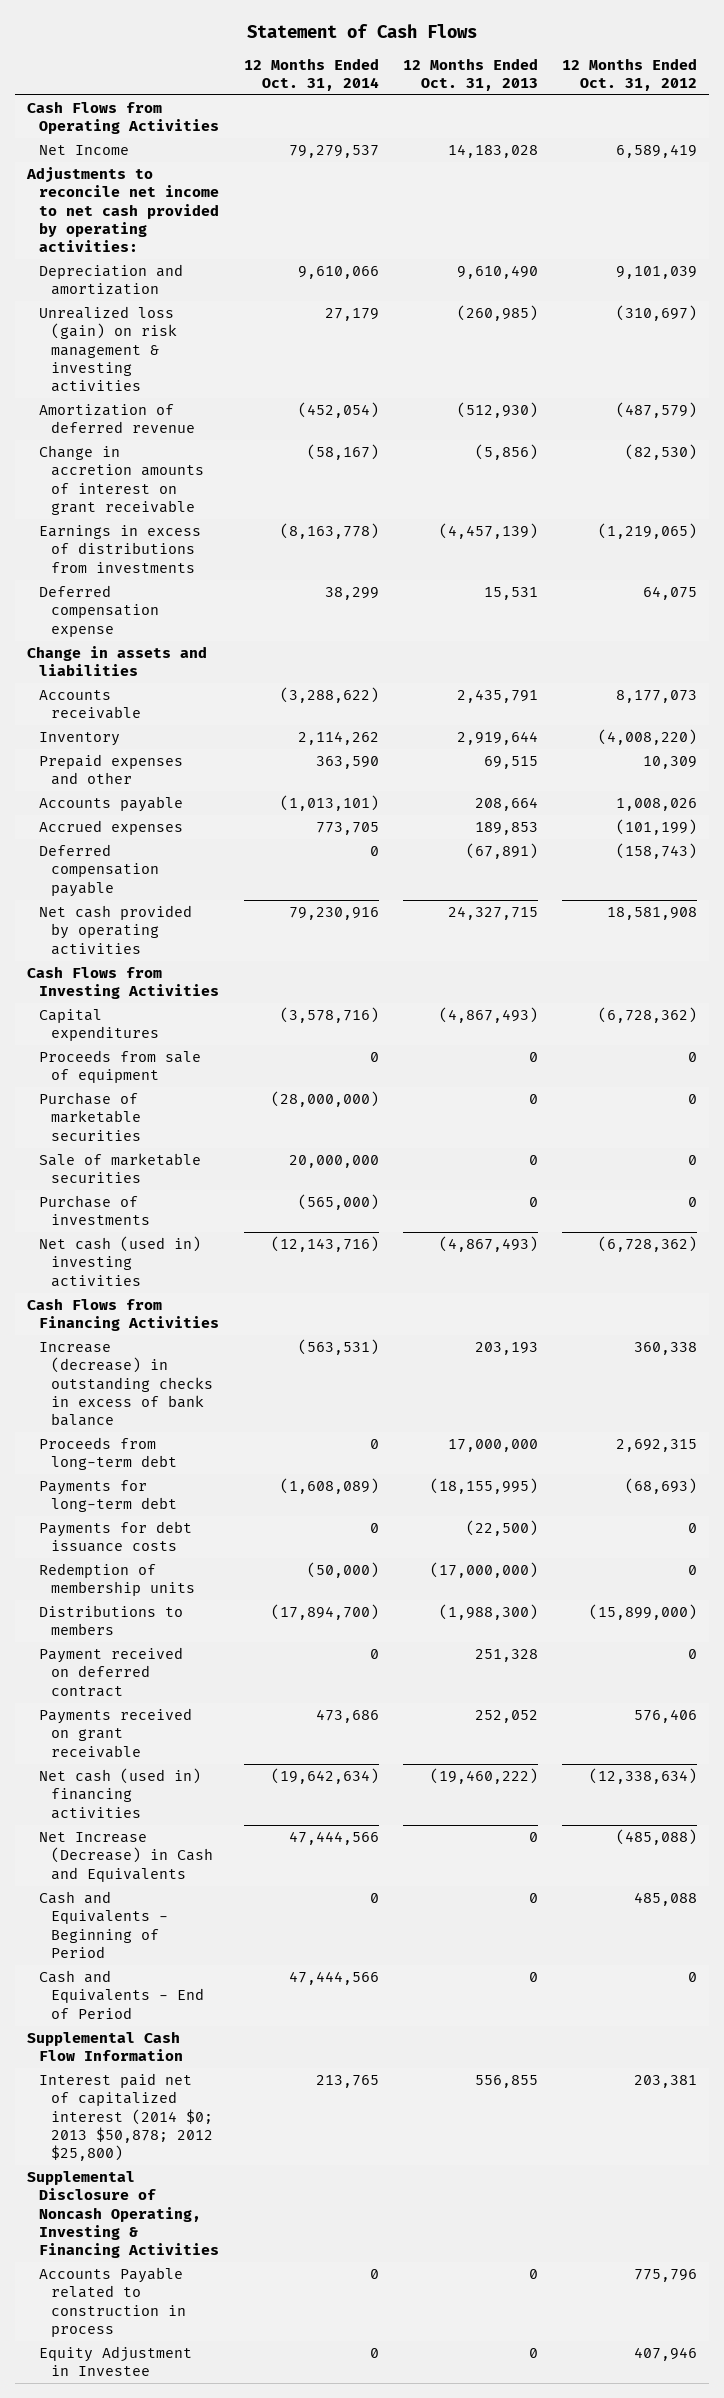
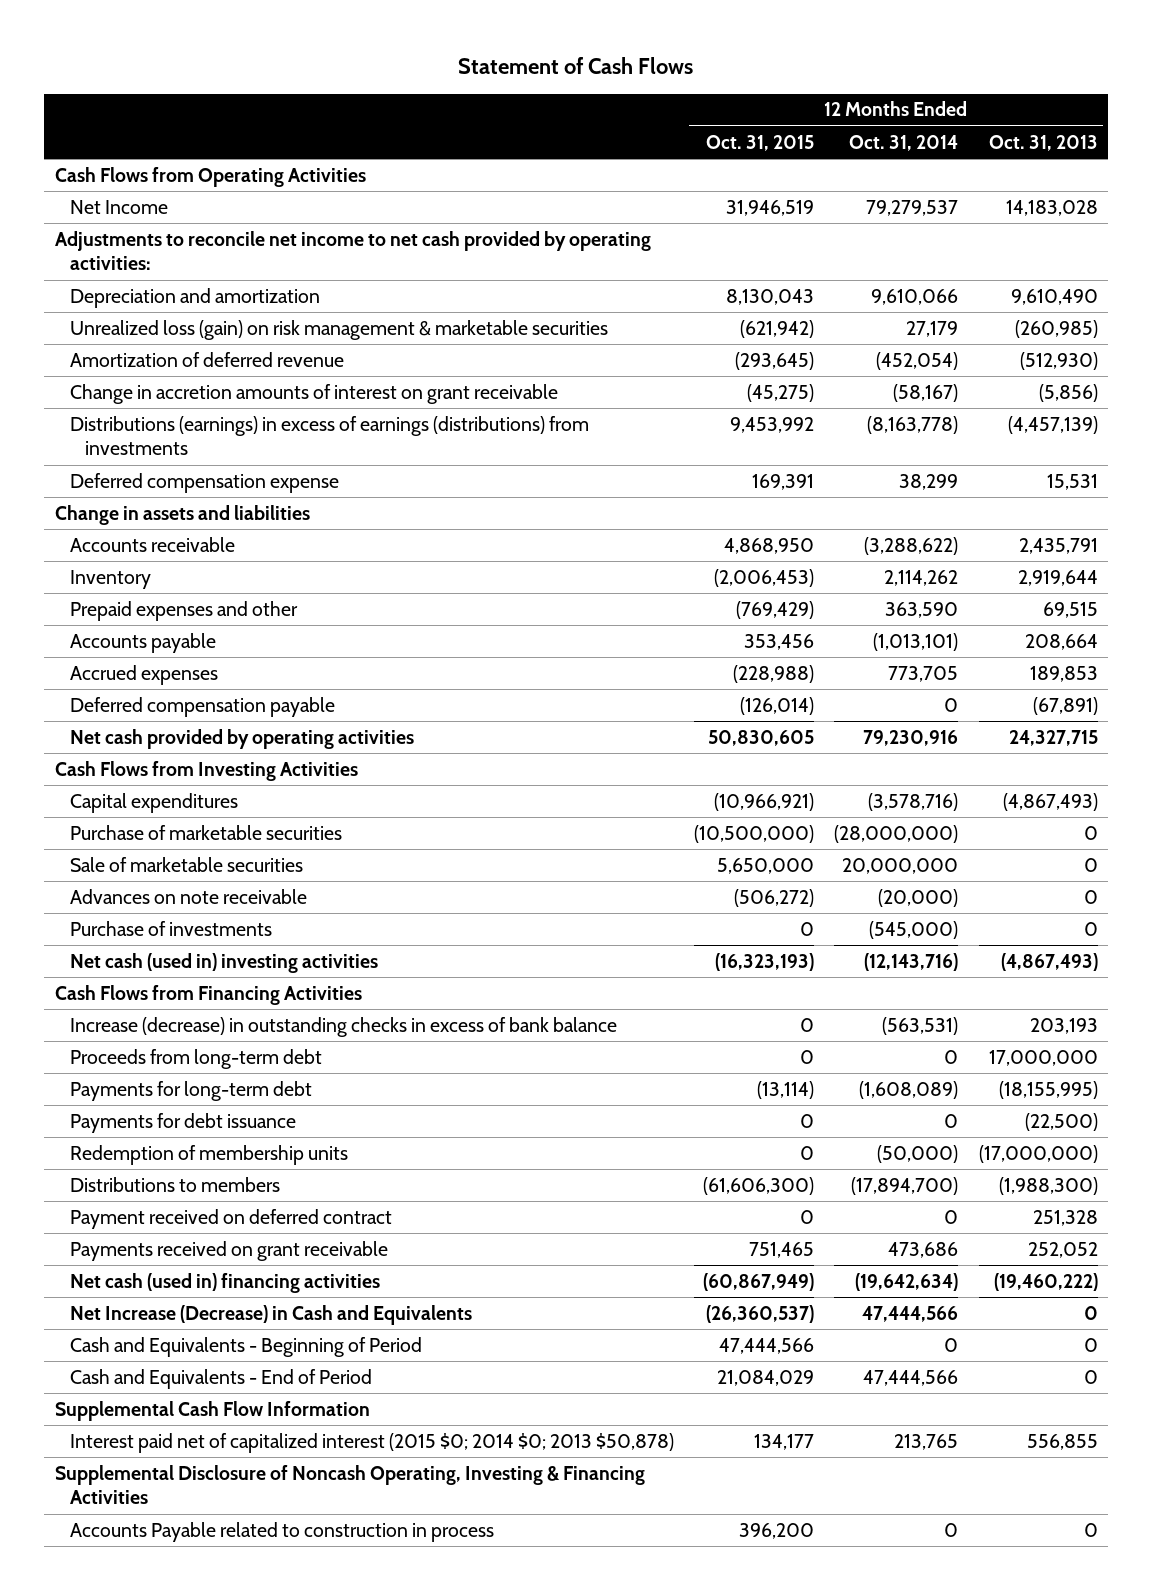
- | 12 Months Ended Oct. 31, 2014 | 12 Months Ended Oct. 31, 2013 | 12 Months Ended Oct. 31, 2012
+ | 12 Months Ended Oct. 31, 2015 | 12 Months Ended Oct. 31, 2014 | 12 Months Ended Oct. 31, 2013
- Unrealized loss (gain) on risk management & investing activities | 27,179 | (260,985) | (310,697)
+ Unrealized loss (gain) on risk management & marketable securities | (621,942) | 27,179 | (260,985)
- Earnings in excess of distributions from investments | (8,163,778) | (4,457,139) | (1,219,065)
+ Distributions (earnings) in excess of earnings (distributions) from investments | 9,453,992 | (8,163,778) | (4,457,139)
- Proceeds from sale of equipment | 0 | 0 | 0
- Purchase of investments | (565,000) | 0 | 0
+ Advances on note receivable | (506,272) | (20,000) | 0
+ Purchase of investments | 0 | (545,000) | 0
- Payments for debt issuance costs | 0 | (22,500) | 0
+ Payments for debt issuance | 0 | 0 | (22,500)
- Interest paid net of capitalized interest (2014 $0; 2013 $50,878; 2012 $25,800) | 213,765 | 556,855 | 203,381
+ Interest paid net of capitalized interest (2015 $0; 2014 $0; 2013 $50,878) | 134,177 | 213,765 | 556,855
- Equity Adjustment in Investee | 0 | 0 | 407,946

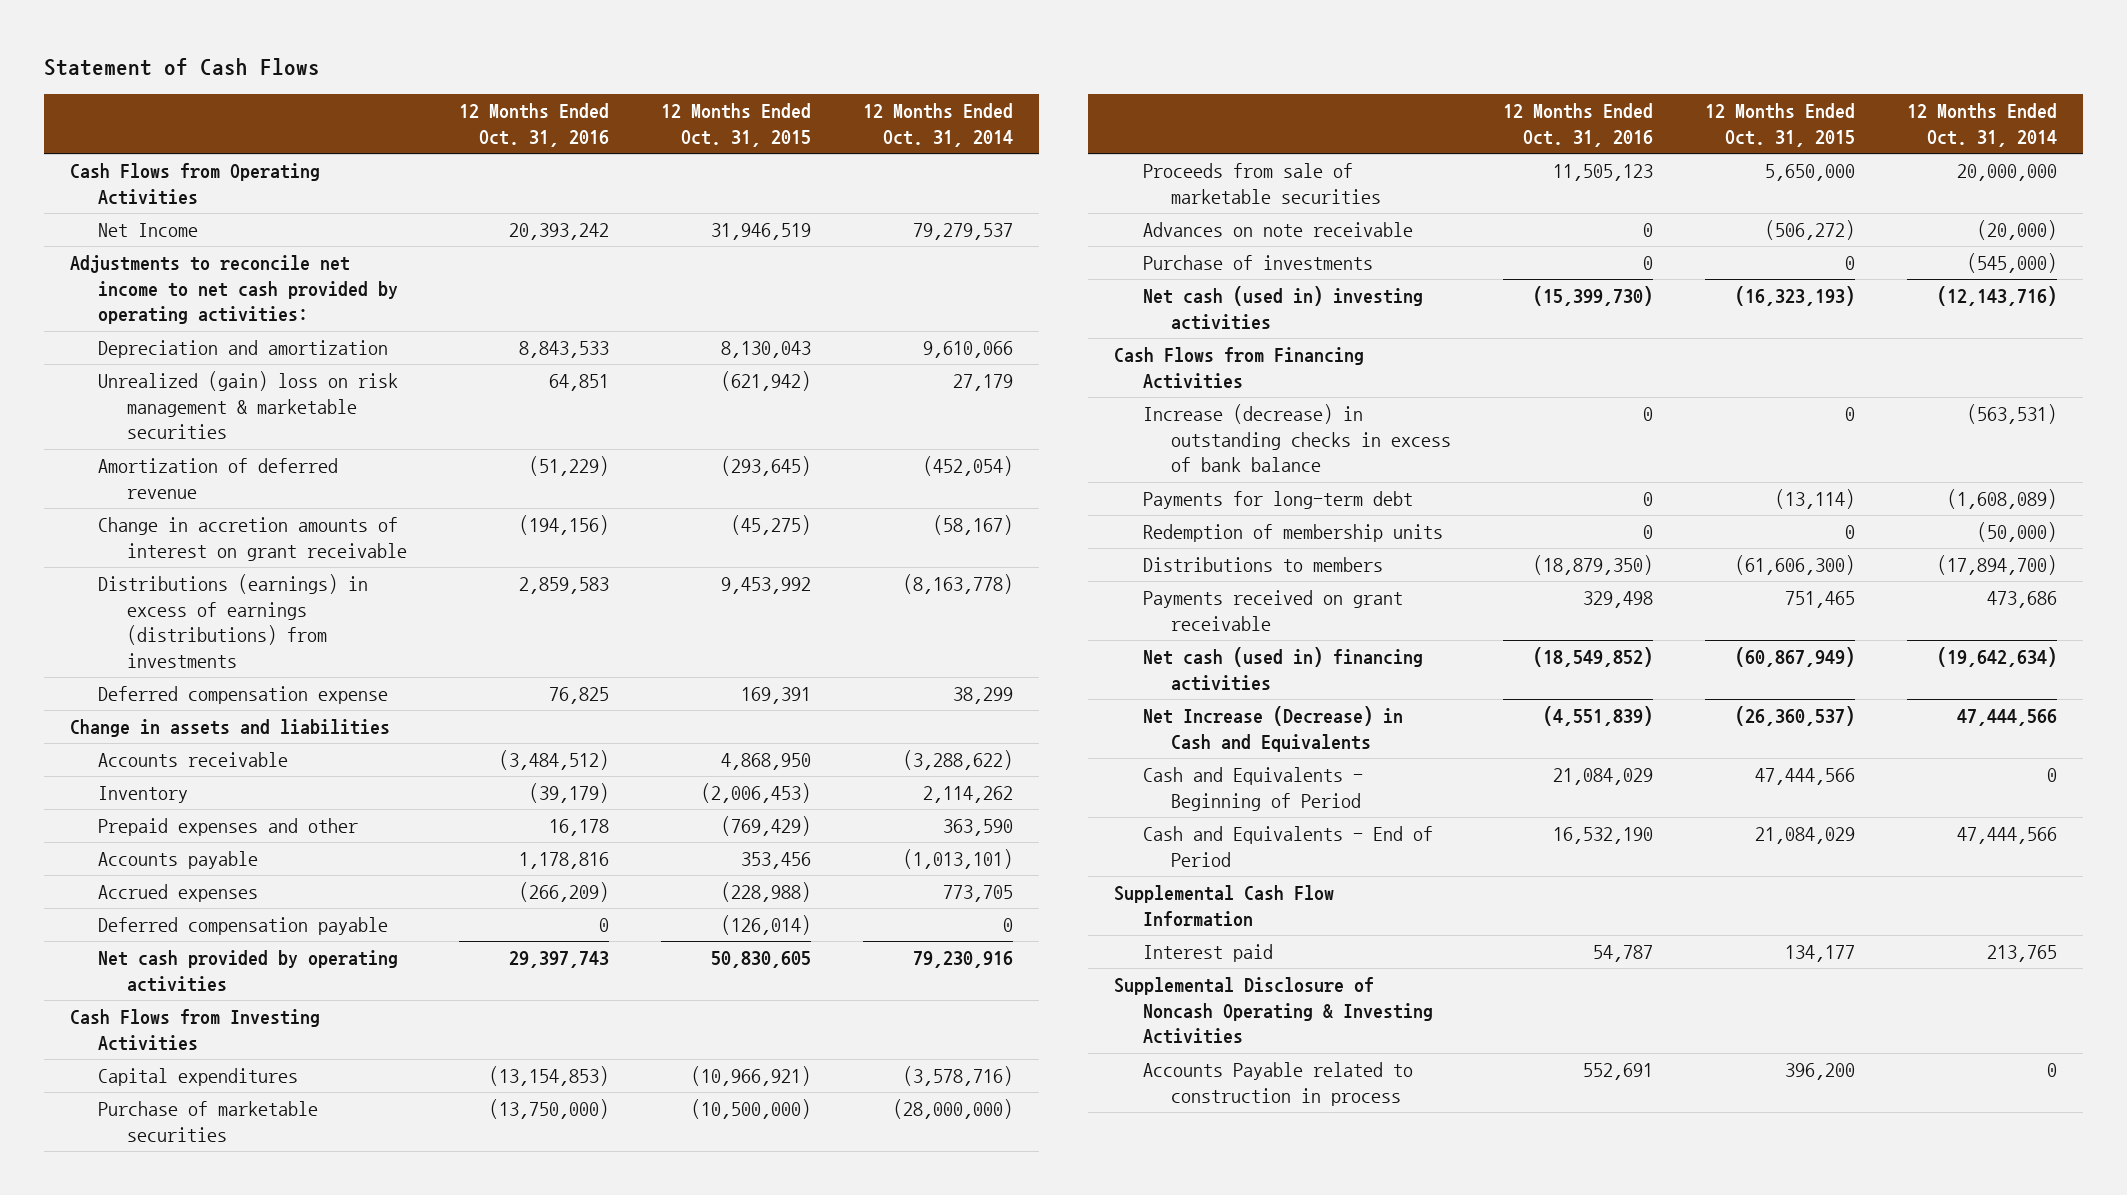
- | 12 Months Ended Oct. 31, 2015 | 12 Months Ended Oct. 31, 2014 | 12 Months Ended Oct. 31, 2013
+ | 12 Months Ended Oct. 31, 2016 | 12 Months Ended Oct. 31, 2015 | 12 Months Ended Oct. 31, 2014
- Unrealized loss (gain) on risk management & marketable securities | (621,942) | 27,179 | (260,985)
+ Unrealized (gain) loss on risk management & marketable securities | 64,851 | (621,942) | 27,179
- Sale of marketable securities | 5,650,000 | 20,000,000 | 0
+ Proceeds from sale of marketable securities | 11,505,123 | 5,650,000 | 20,000,000
- Proceeds from long-term debt | 0 | 0 | 17,000,000
- Payments for debt issuance | 0 | 0 | (22,500)
- Payment received on deferred contract | 0 | 0 | 251,328
- Interest paid net of capitalized interest (2015 $0; 2014 $0; 2013 $50,878) | 134,177 | 213,765 | 556,855
- Supplemental Disclosure of Noncash Operating, Investing & Financing Activities
+ Interest paid | 54,787 | 134,177 | 213,765
+ Supplemental Disclosure of Noncash Operating & Investing Activities

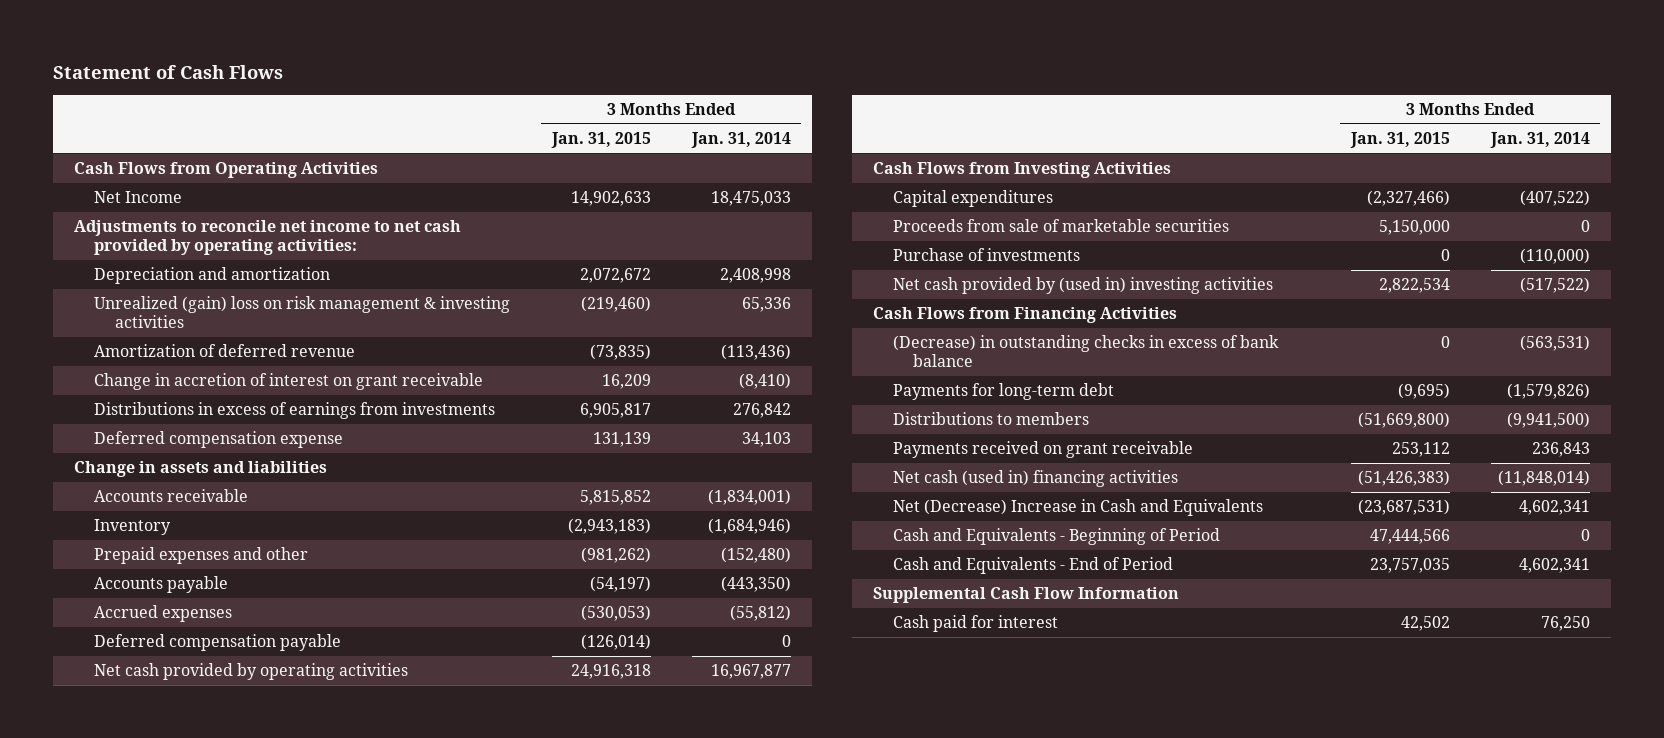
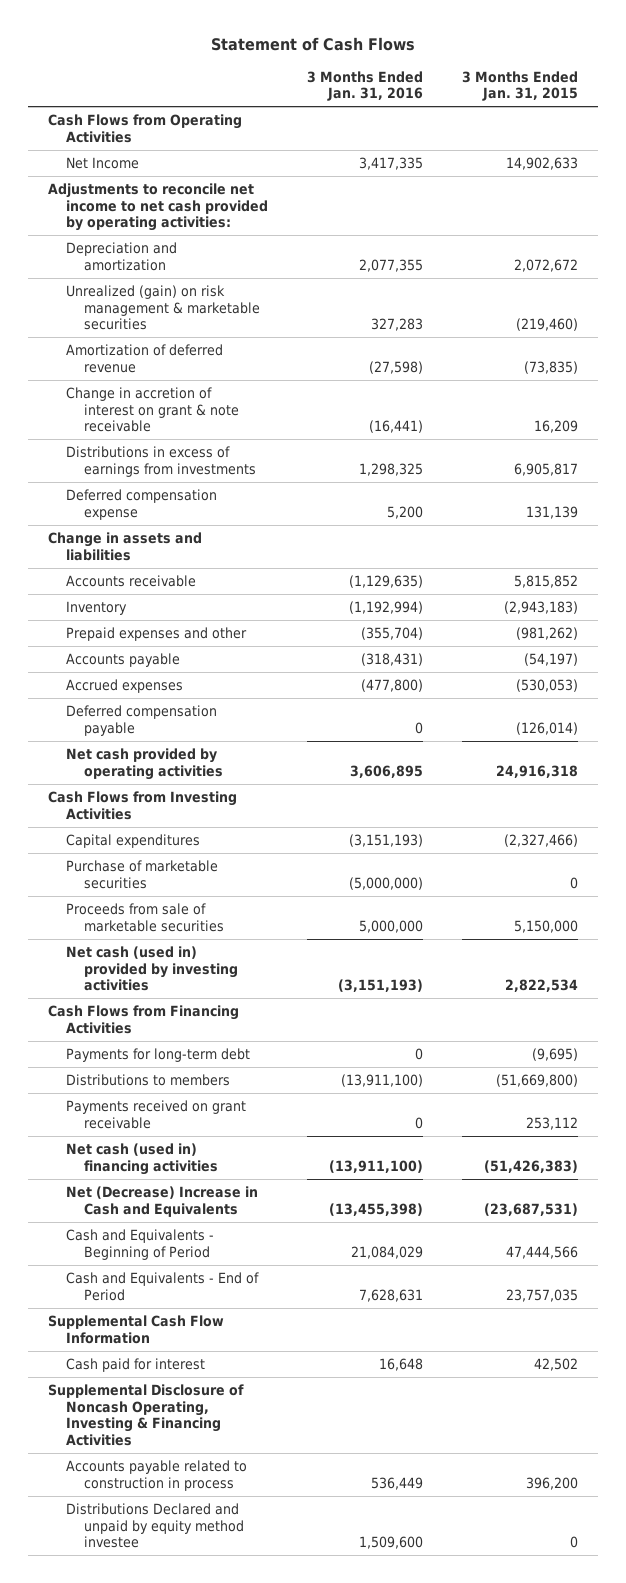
- | 3 Months Ended Jan. 31, 2015 | 3 Months Ended Jan. 31, 2014
+ | 3 Months Ended Jan. 31, 2016 | 3 Months Ended Jan. 31, 2015
- Unrealized (gain) loss on risk management & investing activities | (219,460) | 65,336
+ Unrealized (gain) on risk management & marketable securities | 327,283 | (219,460)
- Change in accretion of interest on grant receivable | 16,209 | (8,410)
+ Change in accretion of interest on grant & note receivable | (16,441) | 16,209
+ Purchase of marketable securities | (5,000,000) | 0
- Purchase of investments | 0 | (110,000)
- Net cash provided by (used in) investing activities | 2,822,534 | (517,522)
+ Net cash (used in) provided by investing activities | (3,151,193) | 2,822,534
- (Decrease) in outstanding checks in excess of bank balance | 0 | (563,531)
+ Supplemental Disclosure of Noncash Operating, Investing & Financing Activities
+ Accounts payable related to construction in process | 536,449 | 396,200
+ Distributions Declared and unpaid by equity method investee | 1,509,600 | 0

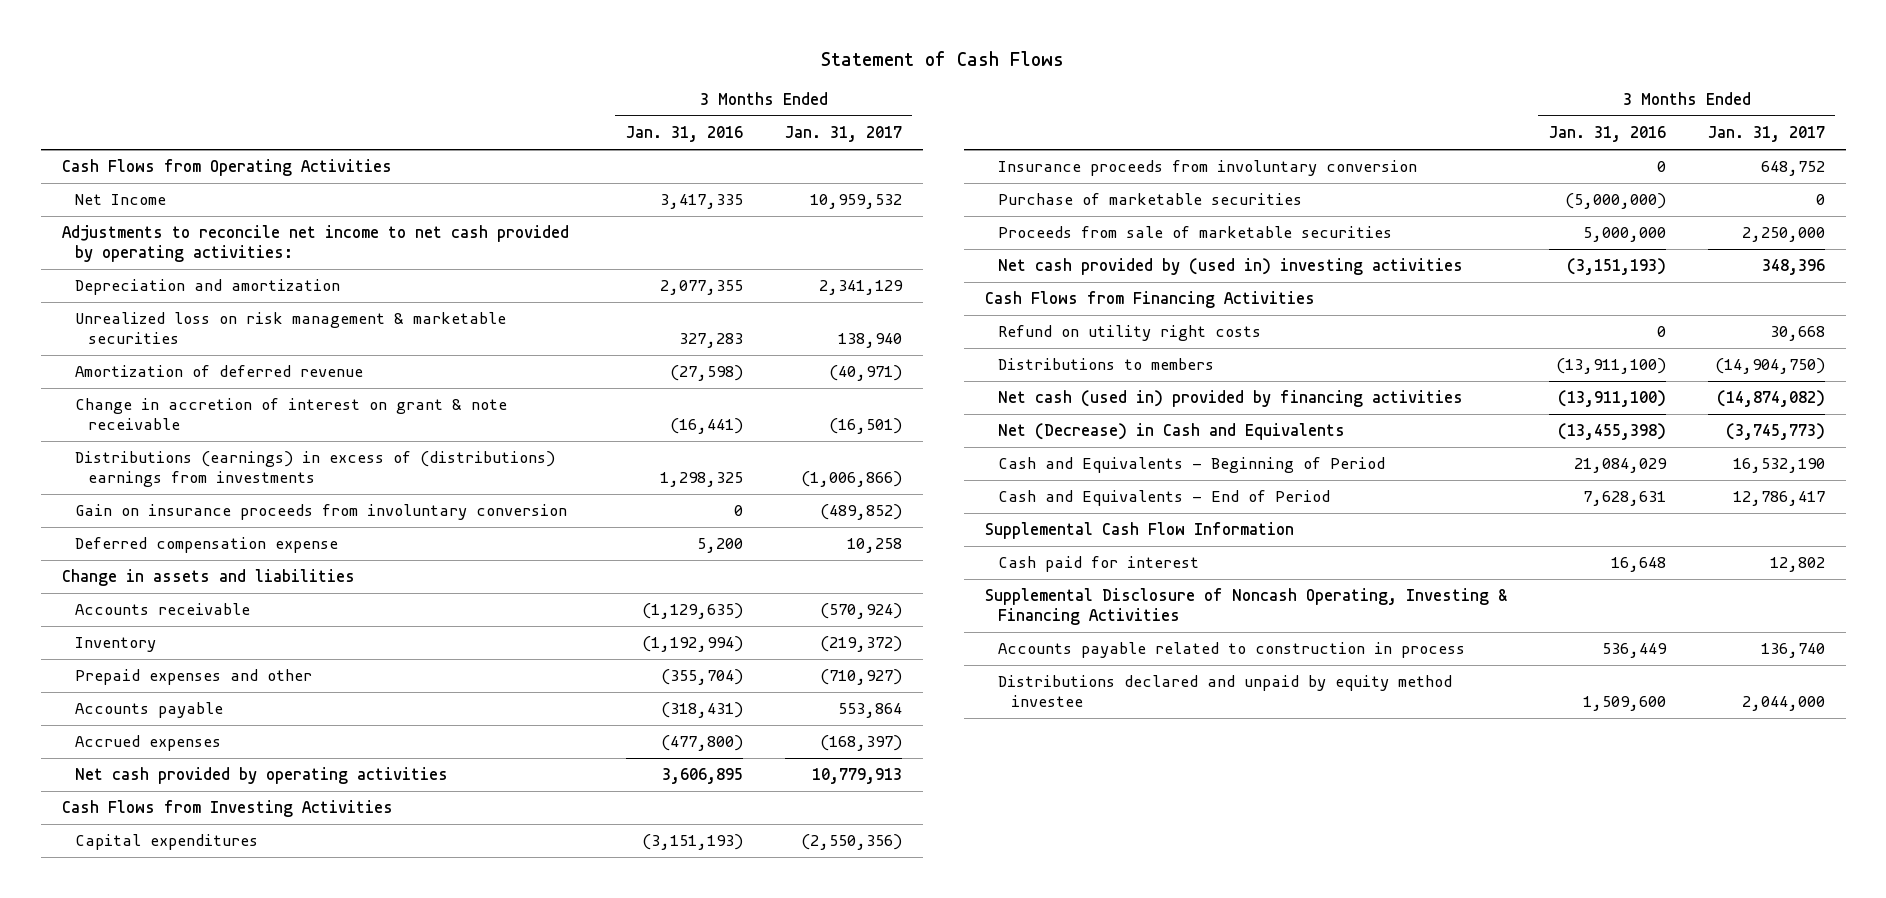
- | 3 Months Ended Jan. 31, 2016 | 3 Months Ended Jan. 31, 2015
+ | 3 Months Ended Jan. 31, 2016 | 3 Months Ended Jan. 31, 2017
- Unrealized (gain) on risk management & marketable securities | 327,283 | (219,460)
+ Unrealized loss on risk management & marketable securities | 327,283 | 138,940
- Distributions in excess of earnings from investments | 1,298,325 | 6,905,817
+ Distributions (earnings) in excess of (distributions) earnings from investments | 1,298,325 | (1,006,866)
+ Gain on insurance proceeds from involuntary conversion | 0 | (489,852)
- Deferred compensation payable | 0 | (126,014)
+ Insurance proceeds from involuntary conversion | 0 | 648,752
- Net cash (used in) provided by investing activities | (3,151,193) | 2,822,534
+ Net cash provided by (used in) investing activities | (3,151,193) | 348,396
- Payments for long-term debt | 0 | (9,695)
+ Refund on utility right costs | 0 | 30,668
- Payments received on grant receivable | 0 | 253,112
- Net cash (used in) financing activities | (13,911,100) | (51,426,383)
- Net (Decrease) Increase in Cash and Equivalents | (13,455,398) | (23,687,531)
+ Net cash (used in) provided by financing activities | (13,911,100) | (14,874,082)
+ Net (Decrease) in Cash and Equivalents | (13,455,398) | (3,745,773)
- Distributions Declared and unpaid by equity method investee | 1,509,600 | 0
+ Distributions declared and unpaid by equity method investee | 1,509,600 | 2,044,000

